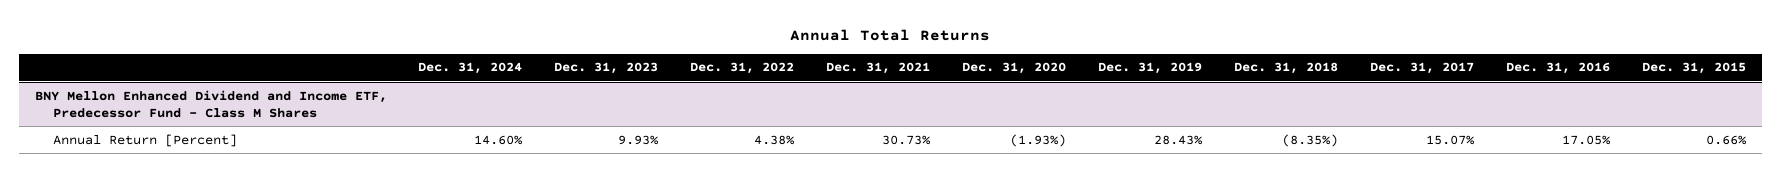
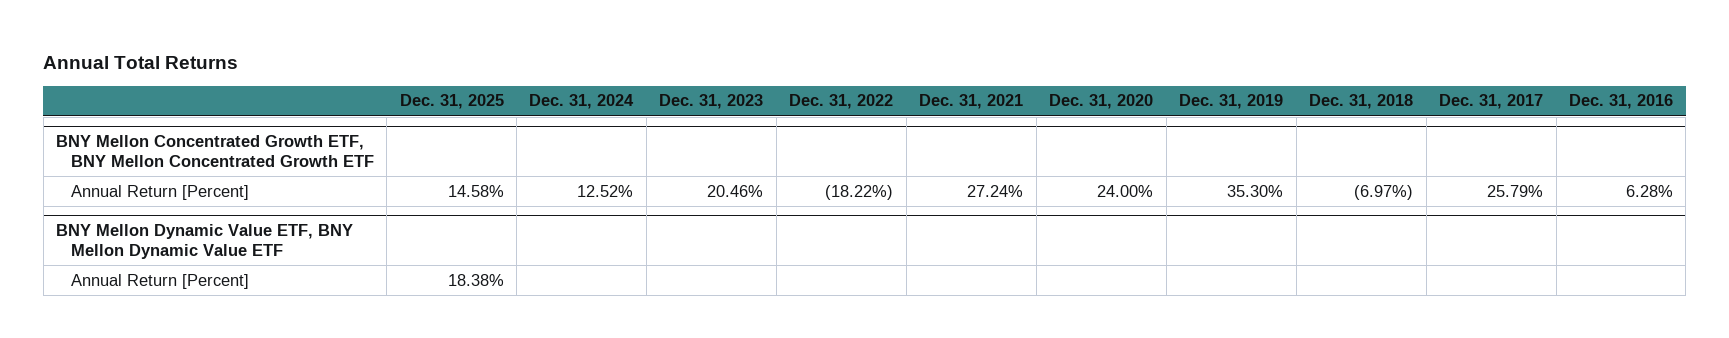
- | Dec. 31, 2024 | Dec. 31, 2023 | Dec. 31, 2022 | Dec. 31, 2021 | Dec. 31, 2020 | Dec. 31, 2019 | Dec. 31, 2018 | Dec. 31, 2017 | Dec. 31, 2016 | Dec. 31, 2015
+ | Dec. 31, 2025 | Dec. 31, 2024 | Dec. 31, 2023 | Dec. 31, 2022 | Dec. 31, 2021 | Dec. 31, 2020 | Dec. 31, 2019 | Dec. 31, 2018 | Dec. 31, 2017 | Dec. 31, 2016
- BNY Mellon Enhanced Dividend and Income ETF, Predecessor Fund - Class M Shares
- Annual Return [Percent] | 14.60% | 9.93% | 4.38% | 30.73% | (1.93%) | 28.43% | (8.35%) | 15.07% | 17.05% | 0.66%
+ BNY Mellon Concentrated Growth ETF, BNY Mellon Concentrated Growth ETF
+ Annual Return [Percent] | 14.58% | 12.52% | 20.46% | (18.22%) | 27.24% | 24.00% | 35.30% | (6.97%) | 25.79% | 6.28%
+ BNY Mellon Dynamic Value ETF, BNY Mellon Dynamic Value ETF
+ Annual Return [Percent] | 18.38% | | | | | | | | |

